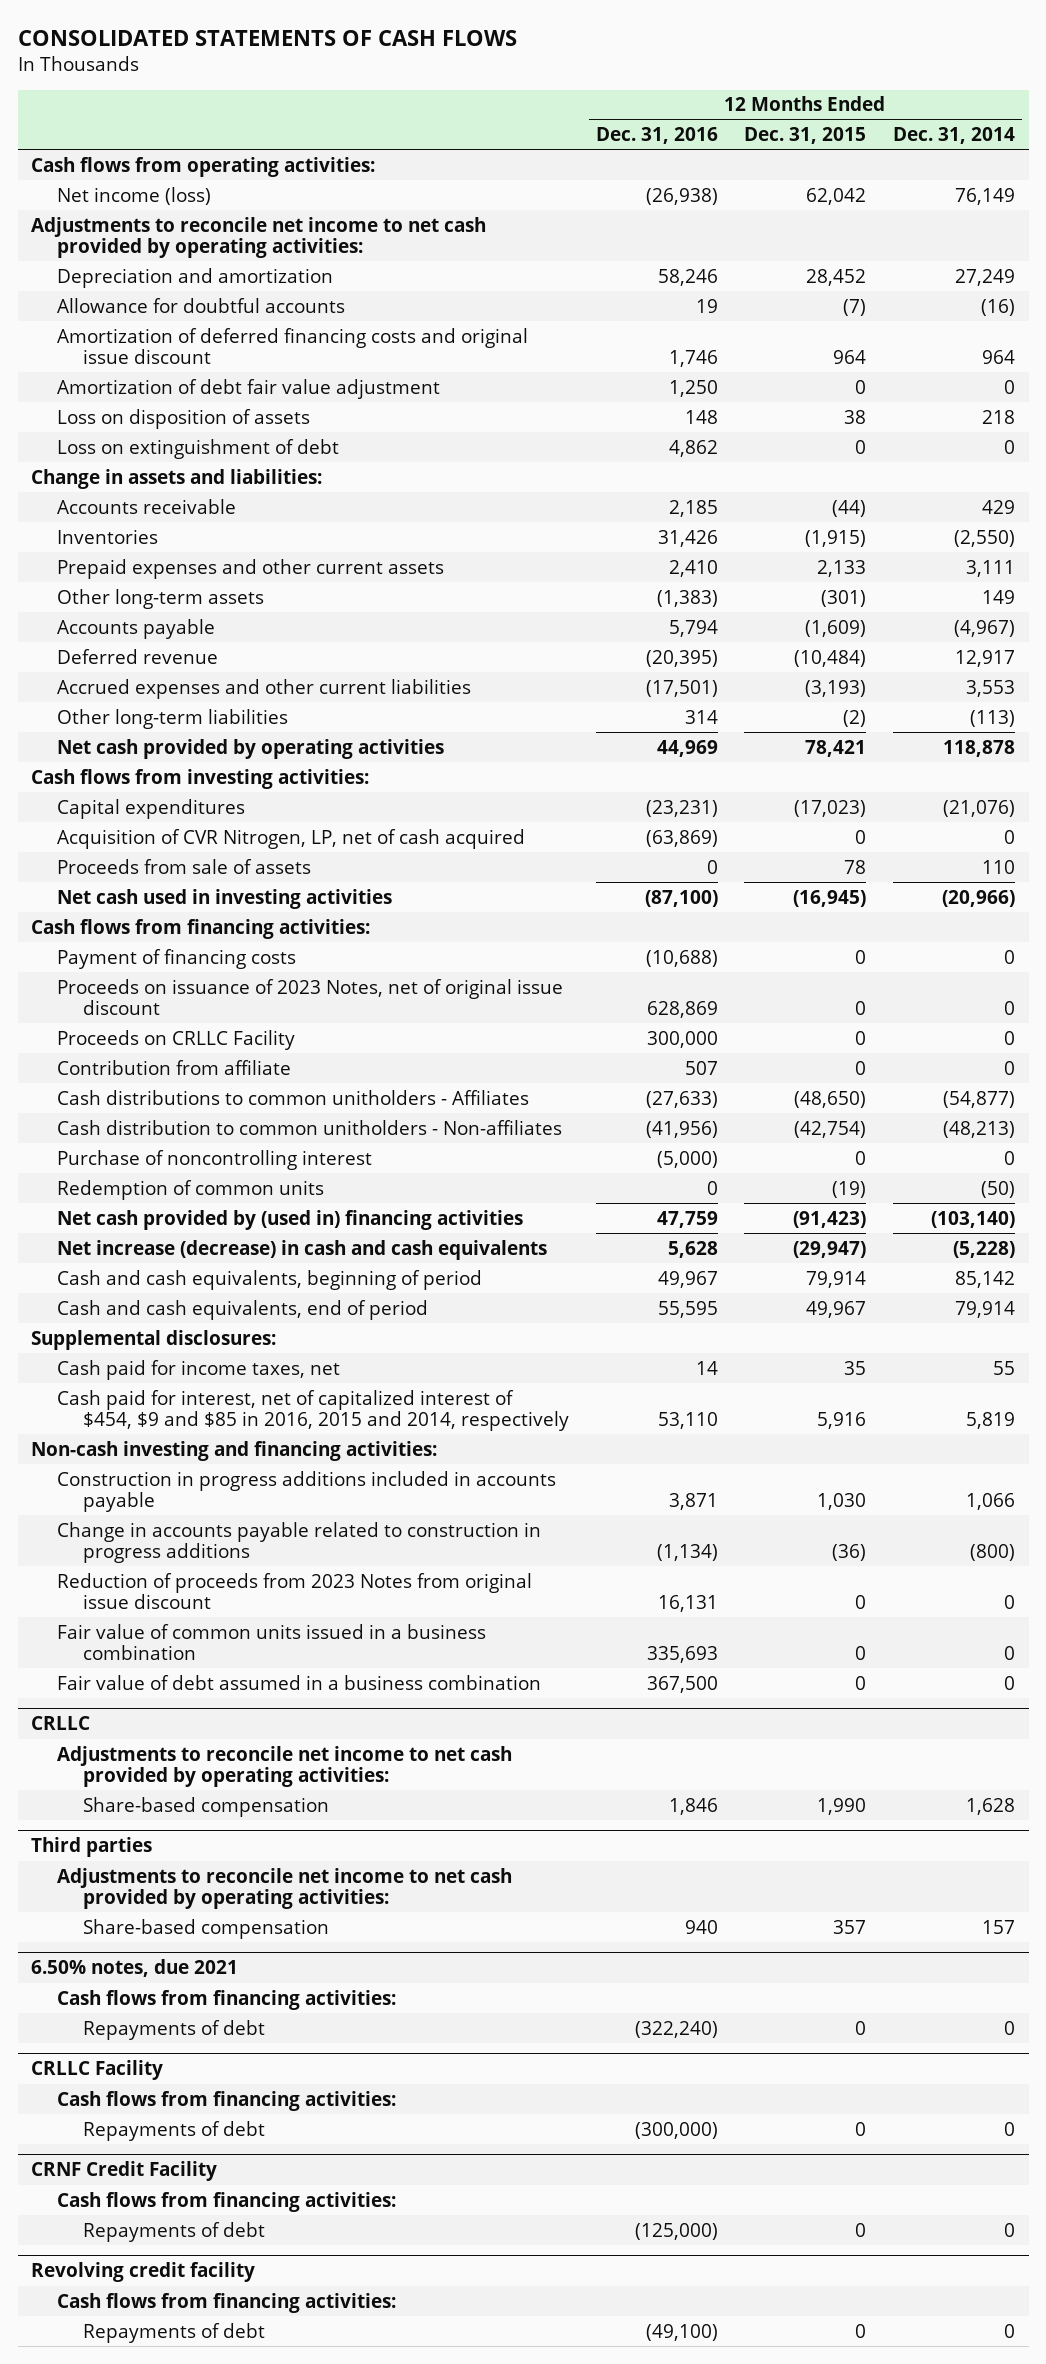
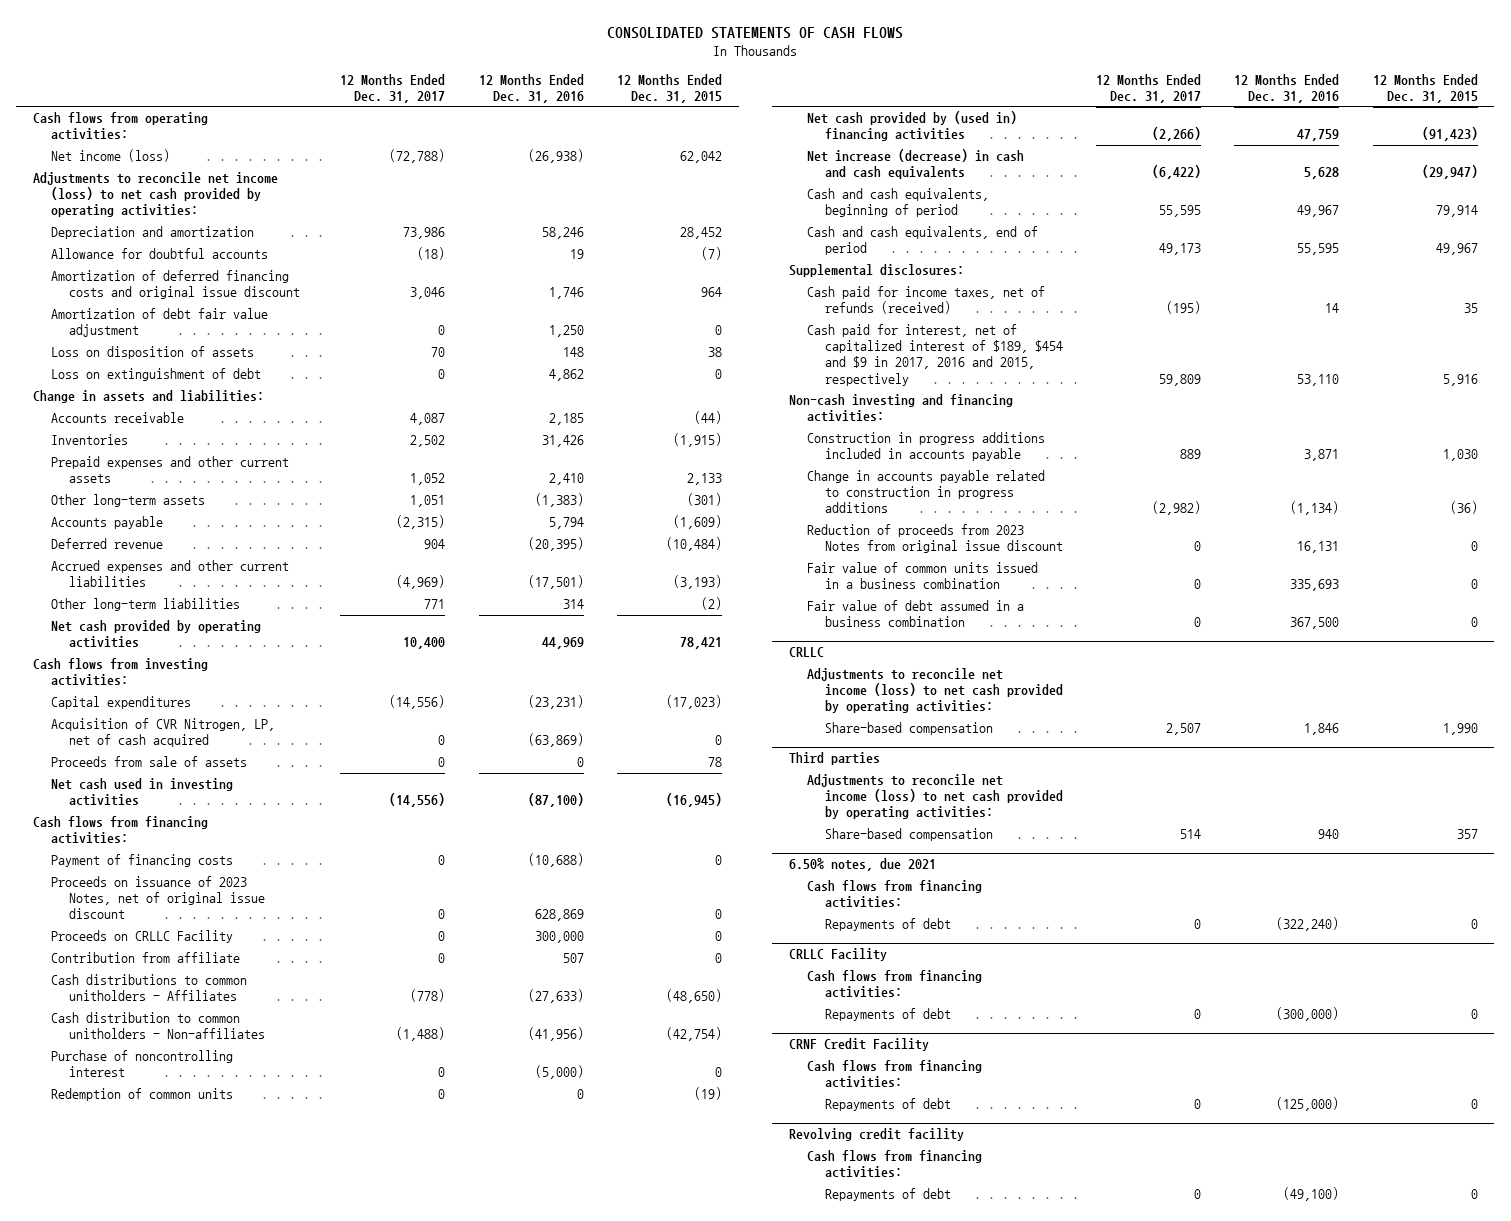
- | 12 Months Ended Dec. 31, 2016 | 12 Months Ended Dec. 31, 2015 | 12 Months Ended Dec. 31, 2014
+ | 12 Months Ended Dec. 31, 2017 | 12 Months Ended Dec. 31, 2016 | 12 Months Ended Dec. 31, 2015
- Adjustments to reconcile net income to net cash provided by operating activities:
+ Adjustments to reconcile net income (loss) to net cash provided by operating activities:
- Cash paid for income taxes, net | 14 | 35 | 55
- Cash paid for interest, net of capitalized interest of $454, $9 and $85 in 2016, 2015 and 2014, respectively | 53,110 | 5,916 | 5,819
+ Cash paid for income taxes, net of refunds (received) | (195) | 14 | 35
+ Cash paid for interest, net of capitalized interest of $189, $454 and $9 in 2017, 2016 and 2015, respectively | 59,809 | 53,110 | 5,916
@ CRLLC
- Adjustments to reconcile net income to net cash provided by operating activities:
+ Adjustments to reconcile net income (loss) to net cash provided by operating activities:
@ Third parties
- Adjustments to reconcile net income to net cash provided by operating activities:
+ Adjustments to reconcile net income (loss) to net cash provided by operating activities:

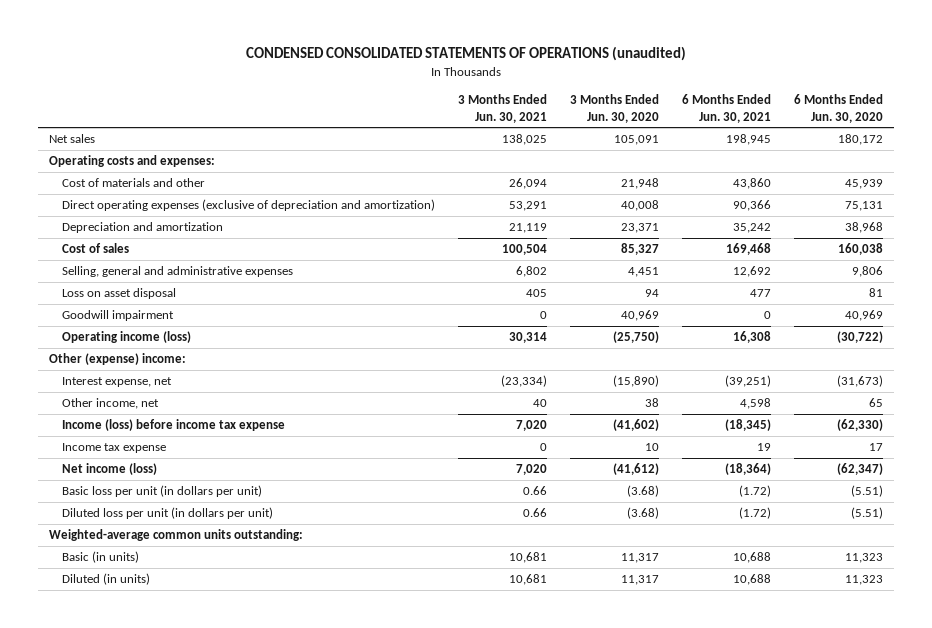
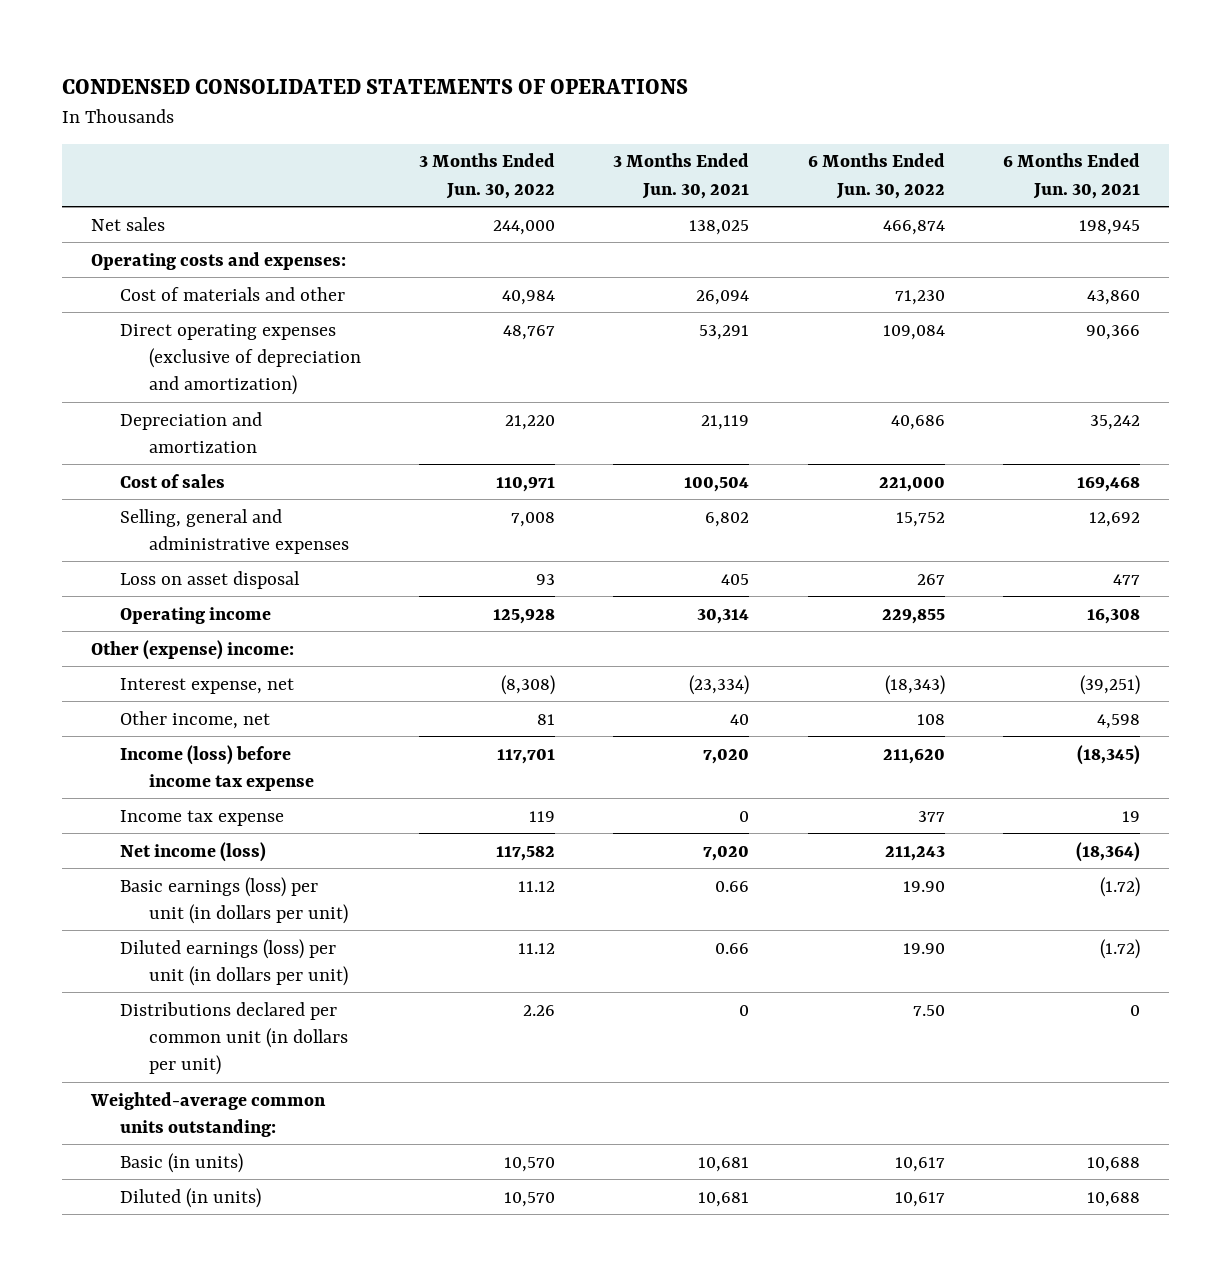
- CONDENSED CONSOLIDATED STATEMENTS OF OPERATIONS (unaudited)
+ CONDENSED CONSOLIDATED STATEMENTS OF OPERATIONS
- | 3 Months Ended Jun. 30, 2021 | 3 Months Ended Jun. 30, 2020 | 6 Months Ended Jun. 30, 2021 | 6 Months Ended Jun. 30, 2020
+ | 3 Months Ended Jun. 30, 2022 | 3 Months Ended Jun. 30, 2021 | 6 Months Ended Jun. 30, 2022 | 6 Months Ended Jun. 30, 2021
- Goodwill impairment | 0 | 40,969 | 0 | 40,969
- Operating income (loss) | 30,314 | (25,750) | 16,308 | (30,722)
+ Operating income | 125,928 | 30,314 | 229,855 | 16,308
- Basic loss per unit (in dollars per unit) | 0.66 | (3.68) | (1.72) | (5.51)
- Diluted loss per unit (in dollars per unit) | 0.66 | (3.68) | (1.72) | (5.51)
+ Basic earnings (loss) per unit (in dollars per unit) | 11.12 | 0.66 | 19.90 | (1.72)
+ Diluted earnings (loss) per unit (in dollars per unit) | 11.12 | 0.66 | 19.90 | (1.72)
+ Distributions declared per common unit (in dollars per unit) | 2.26 | 0 | 7.50 | 0

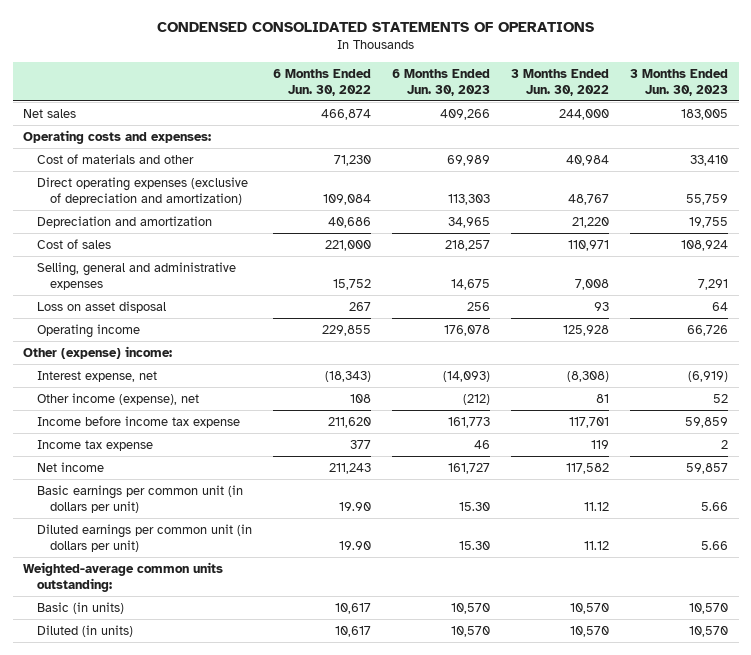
- | 3 Months Ended Jun. 30, 2022 | 3 Months Ended Jun. 30, 2021 | 6 Months Ended Jun. 30, 2022 | 6 Months Ended Jun. 30, 2021
+ | 6 Months Ended Jun. 30, 2022 | 6 Months Ended Jun. 30, 2023 | 3 Months Ended Jun. 30, 2022 | 3 Months Ended Jun. 30, 2023
- Other income, net | 81 | 40 | 108 | 4,598
- Income (loss) before income tax expense | 117,701 | 7,020 | 211,620 | (18,345)
+ Other income (expense), net | 108 | (212) | 81 | 52
+ Income before income tax expense | 211,620 | 161,773 | 117,701 | 59,859
- Net income (loss) | 117,582 | 7,020 | 211,243 | (18,364)
- Basic earnings (loss) per unit (in dollars per unit) | 11.12 | 0.66 | 19.90 | (1.72)
- Diluted earnings (loss) per unit (in dollars per unit) | 11.12 | 0.66 | 19.90 | (1.72)
- Distributions declared per common unit (in dollars per unit) | 2.26 | 0 | 7.50 | 0
+ Net income | 211,243 | 161,727 | 117,582 | 59,857
+ Basic earnings per common unit (in dollars per unit) | 19.90 | 15.30 | 11.12 | 5.66
+ Diluted earnings per common unit (in dollars per unit) | 19.90 | 15.30 | 11.12 | 5.66

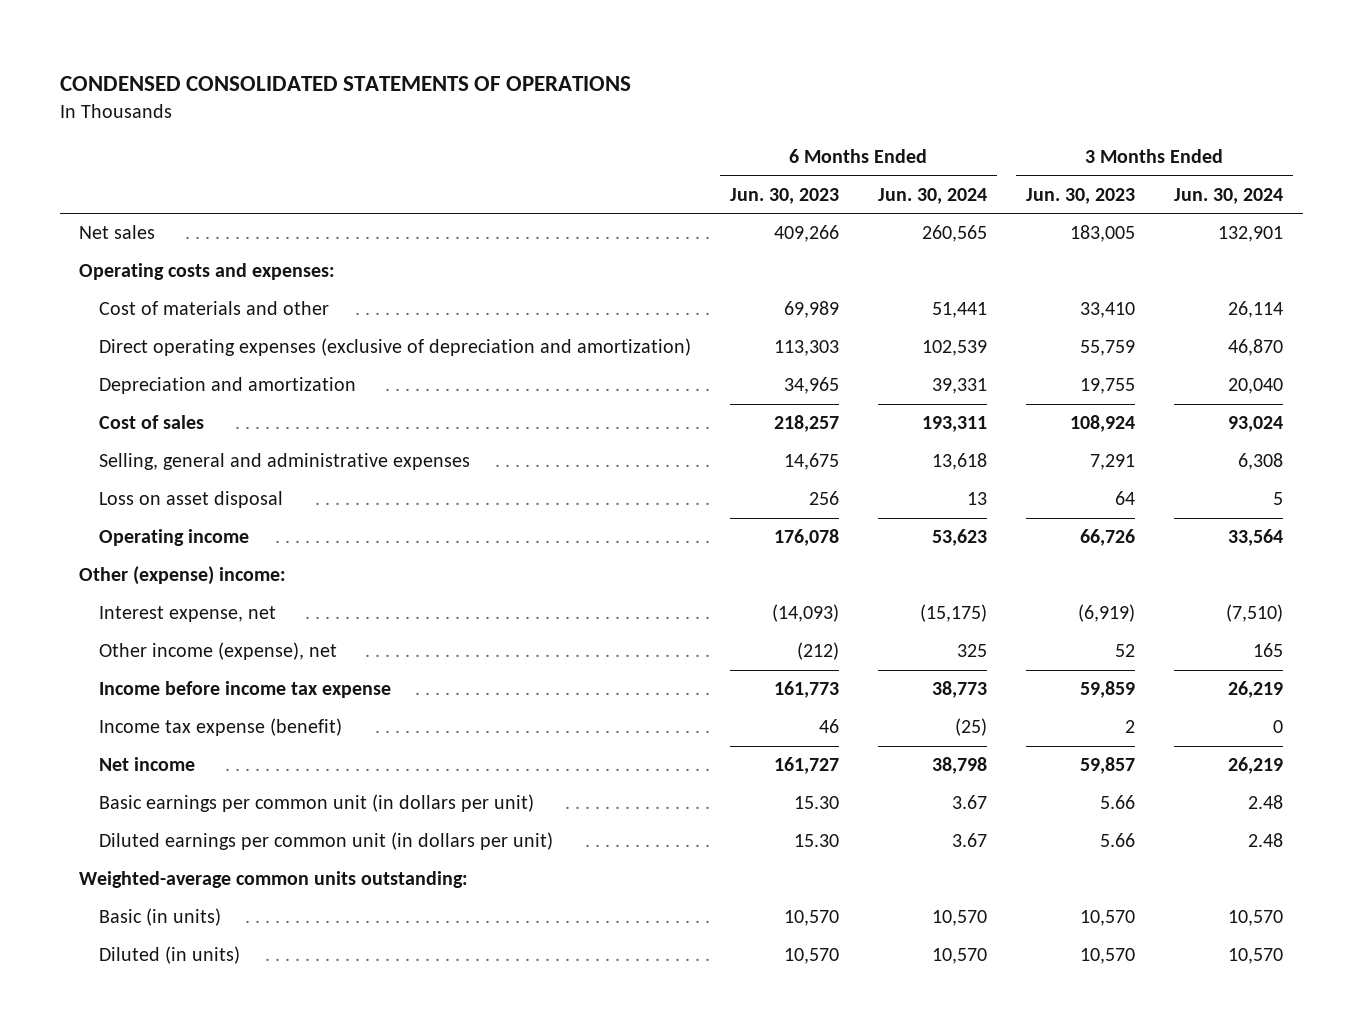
- | 6 Months Ended Jun. 30, 2022 | 6 Months Ended Jun. 30, 2023 | 3 Months Ended Jun. 30, 2022 | 3 Months Ended Jun. 30, 2023
+ | 6 Months Ended Jun. 30, 2023 | 6 Months Ended Jun. 30, 2024 | 3 Months Ended Jun. 30, 2023 | 3 Months Ended Jun. 30, 2024
- Income tax expense | 377 | 46 | 119 | 2
+ Income tax expense (benefit) | 46 | (25) | 2 | 0

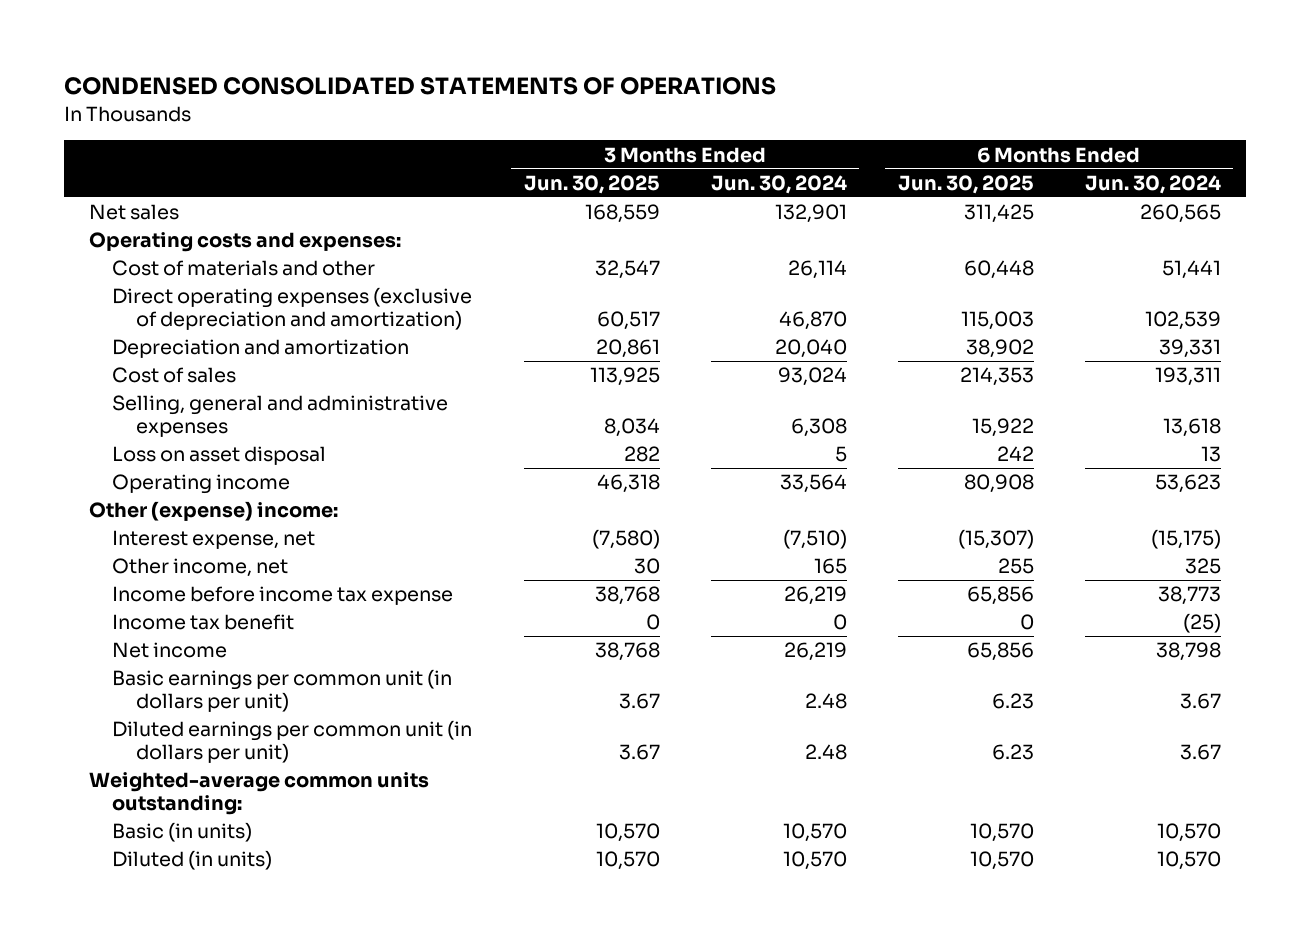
- | 6 Months Ended Jun. 30, 2023 | 6 Months Ended Jun. 30, 2024 | 3 Months Ended Jun. 30, 2023 | 3 Months Ended Jun. 30, 2024
+ | 3 Months Ended Jun. 30, 2025 | 3 Months Ended Jun. 30, 2024 | 6 Months Ended Jun. 30, 2025 | 6 Months Ended Jun. 30, 2024
- Other income (expense), net | (212) | 325 | 52 | 165
+ Other income, net | 30 | 165 | 255 | 325
- Income tax expense (benefit) | 46 | (25) | 2 | 0
+ Income tax benefit | 0 | 0 | 0 | (25)

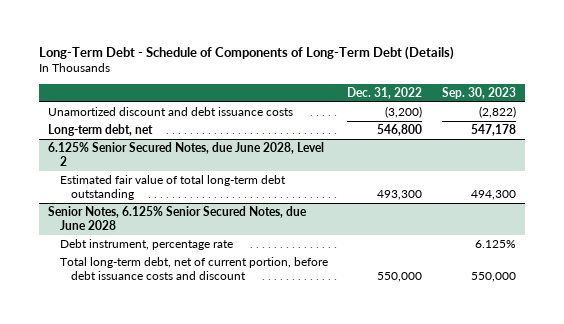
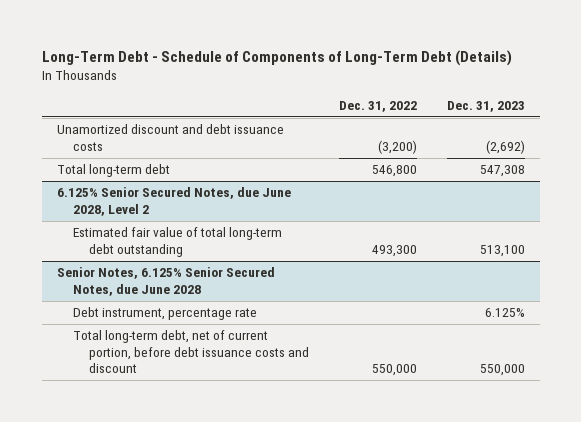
- | Dec. 31, 2022 | Sep. 30, 2023
+ | Dec. 31, 2022 | Dec. 31, 2023
- Long-term debt, net | 546,800 | 547,178
+ Total long-term debt | 546,800 | 547,308

